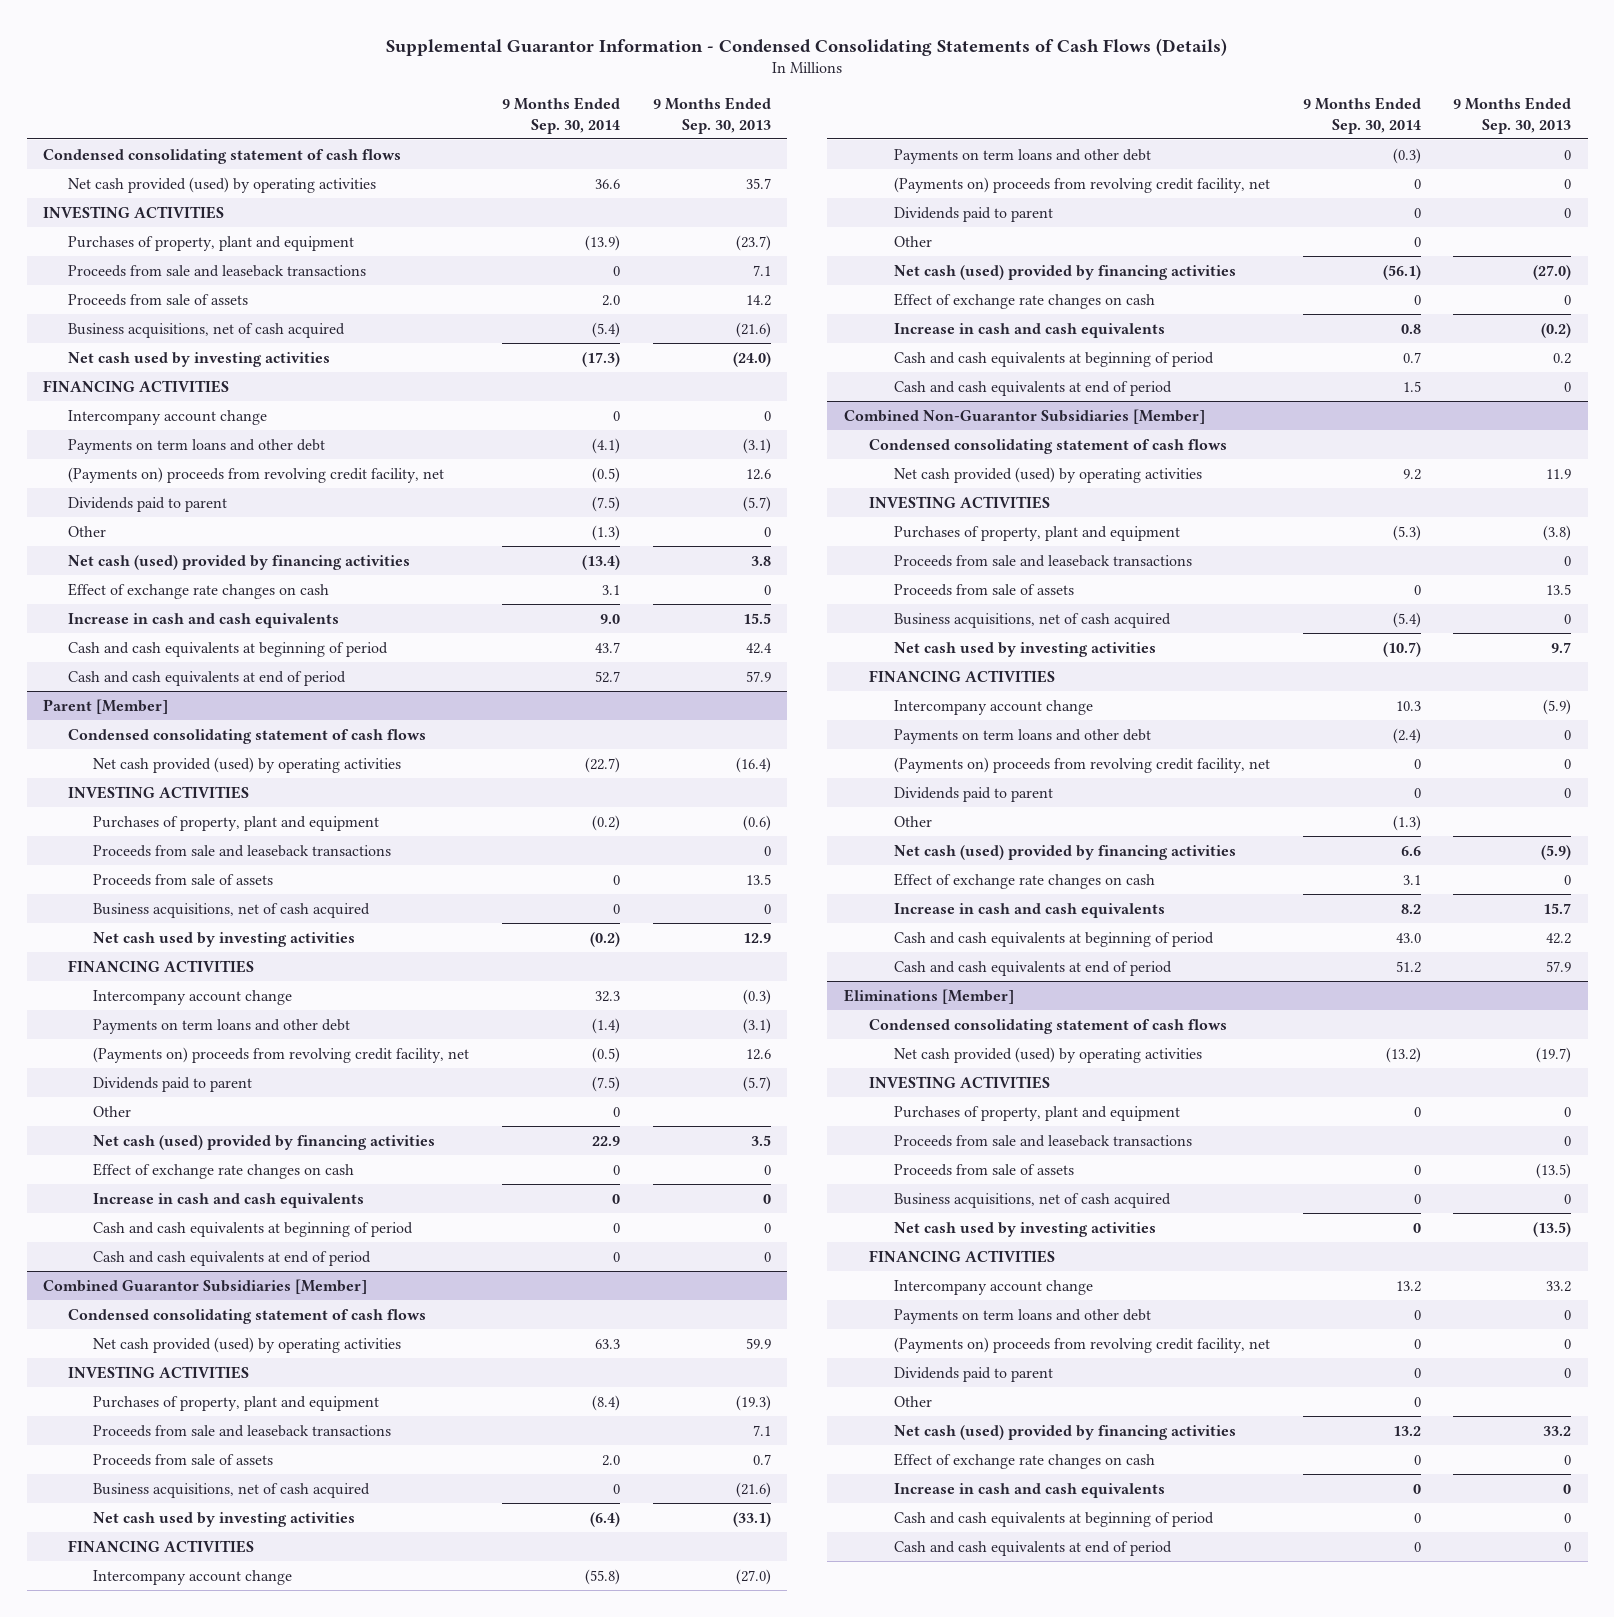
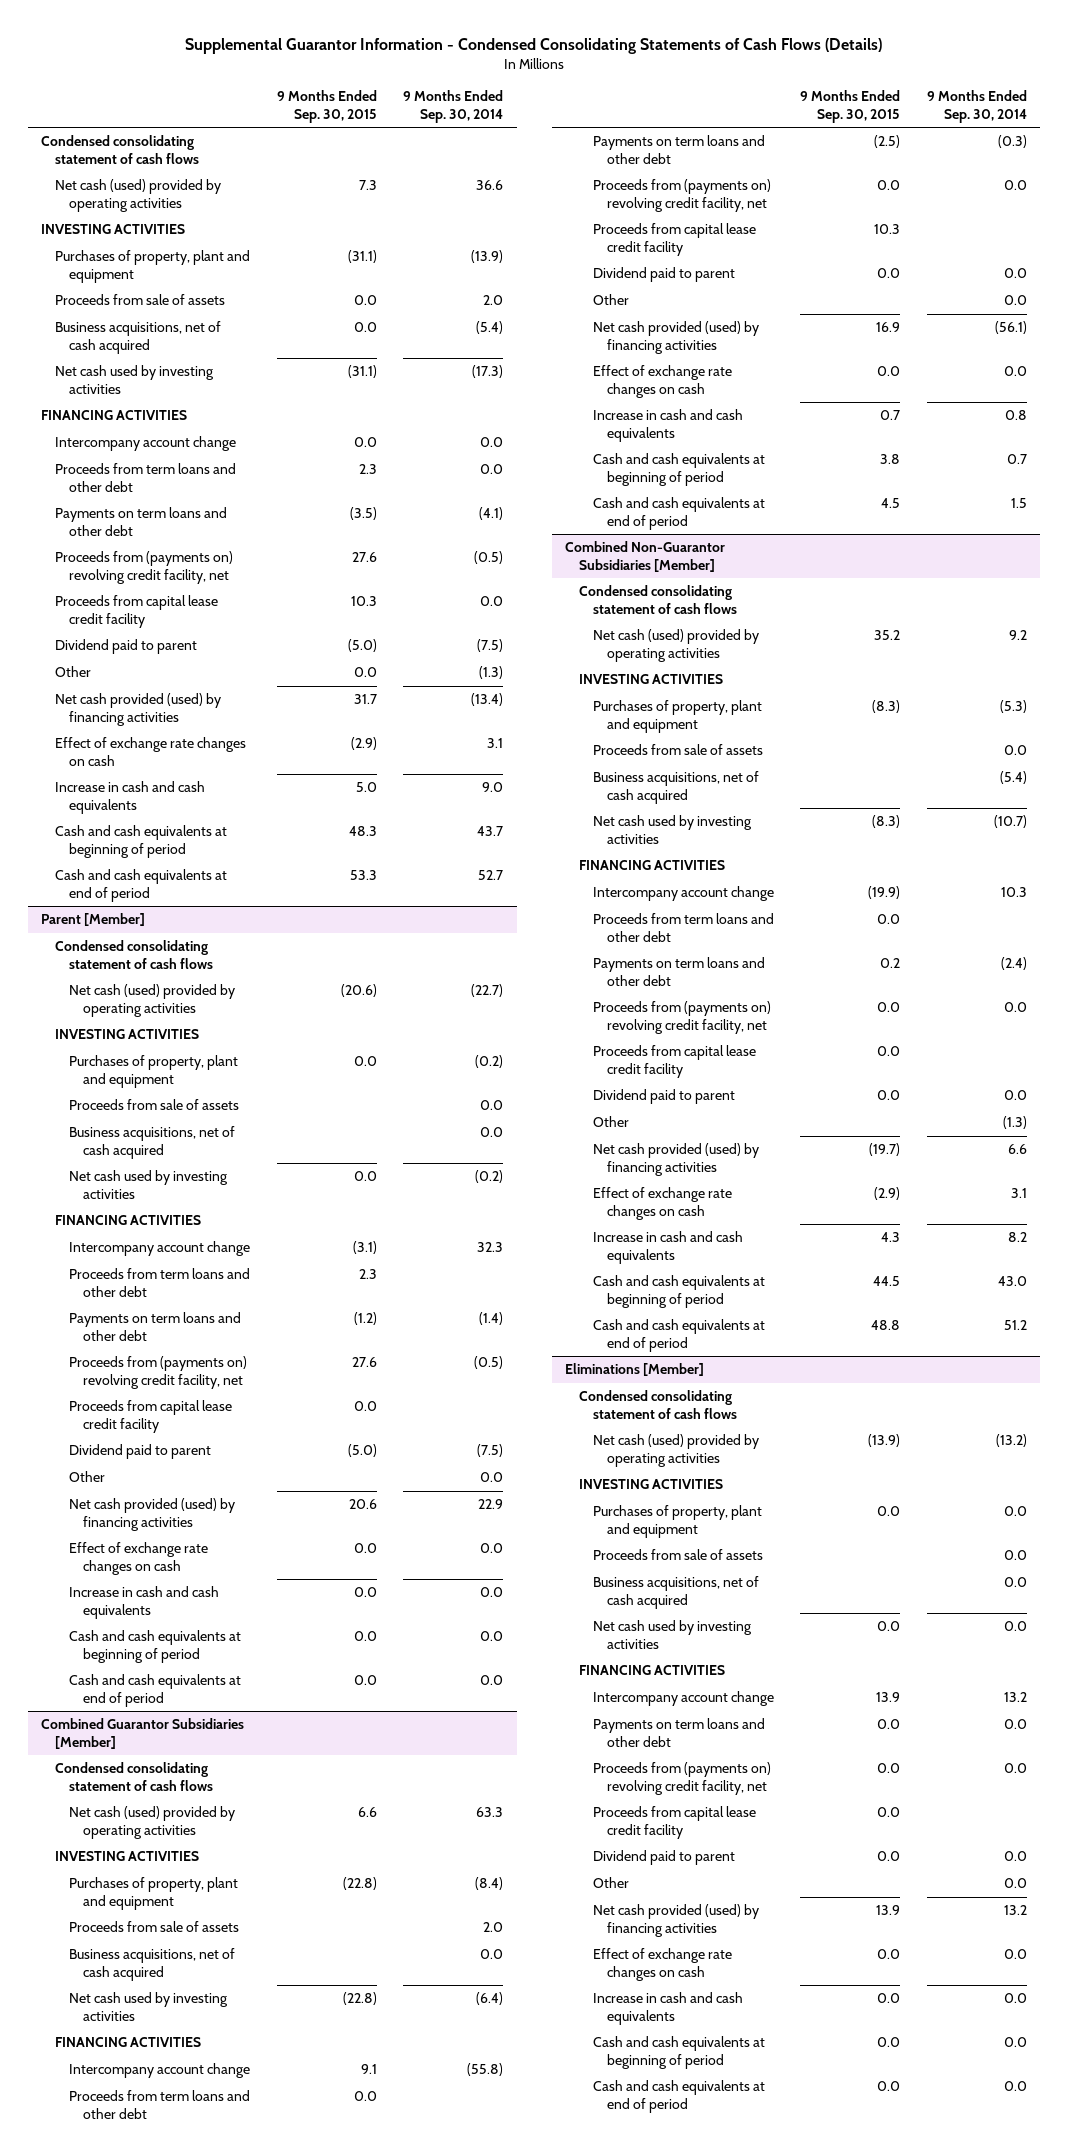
- | 9 Months Ended Sep. 30, 2014 | 9 Months Ended Sep. 30, 2013
+ | 9 Months Ended Sep. 30, 2015 | 9 Months Ended Sep. 30, 2014
- Net cash provided (used) by operating activities | 36.6 | 35.7
+ Net cash (used) provided by operating activities | 7.3 | 36.6
- Proceeds from sale and leaseback transactions | 0 | 7.1
- Intercompany account change | 0 | 0
+ Intercompany account change | 0.0 | 0.0
+ Proceeds from term loans and other debt | 2.3 | 0.0
- (Payments on) proceeds from revolving credit facility, net | (0.5) | 12.6
- Dividends paid to parent | (7.5) | (5.7)
+ Proceeds from (payments on) revolving credit facility, net | 27.6 | (0.5)
+ Proceeds from capital lease credit facility | 10.3 | 0.0
+ Dividend paid to parent | (5.0) | (7.5)
- Net cash (used) provided by financing activities | (13.4) | 3.8
+ Net cash provided (used) by financing activities | 31.7 | (13.4)
@ Parent [Member]
- Net cash provided (used) by operating activities | (22.7) | (16.4)
+ Net cash (used) provided by operating activities | (20.6) | (22.7)
- Proceeds from sale and leaseback transactions | | 0
- Proceeds from sale of assets | 0 | 13.5
- Business acquisitions, net of cash acquired | 0 | 0
+ Proceeds from sale of assets | | 0.0
+ Business acquisitions, net of cash acquired | | 0.0
+ Proceeds from term loans and other debt | 2.3 |
- (Payments on) proceeds from revolving credit facility, net | (0.5) | 12.6
- Dividends paid to parent | (7.5) | (5.7)
- Other | 0 |
- Net cash (used) provided by financing activities | 22.9 | 3.5
- Effect of exchange rate changes on cash | 0 | 0
- Increase in cash and cash equivalents | 0 | 0
- Cash and cash equivalents at beginning of period | 0 | 0
- Cash and cash equivalents at end of period | 0 | 0
+ Proceeds from (payments on) revolving credit facility, net | 27.6 | (0.5)
+ Proceeds from capital lease credit facility | 0.0 |
+ Dividend paid to parent | (5.0) | (7.5)
+ Other | | 0.0
+ Net cash provided (used) by financing activities | 20.6 | 22.9
+ Effect of exchange rate changes on cash | 0.0 | 0.0
+ Increase in cash and cash equivalents | 0.0 | 0.0
+ Cash and cash equivalents at beginning of period | 0.0 | 0.0
+ Cash and cash equivalents at end of period | 0.0 | 0.0
@ Combined Guarantor Subsidiaries [Member]
- Net cash provided (used) by operating activities | 63.3 | 59.9
+ Net cash (used) provided by operating activities | 6.6 | 63.3
- Proceeds from sale and leaseback transactions | | 7.1
- Business acquisitions, net of cash acquired | 0 | (21.6)
+ Business acquisitions, net of cash acquired | | 0.0
+ Proceeds from term loans and other debt | 0.0 |
- (Payments on) proceeds from revolving credit facility, net | 0 | 0
- Dividends paid to parent | 0 | 0
- Other | 0 |
- Net cash (used) provided by financing activities | (56.1) | (27.0)
- Effect of exchange rate changes on cash | 0 | 0
+ Proceeds from (payments on) revolving credit facility, net | 0.0 | 0.0
+ Proceeds from capital lease credit facility | 10.3 |
+ Dividend paid to parent | 0.0 | 0.0
+ Other | | 0.0
+ Net cash provided (used) by financing activities | 16.9 | (56.1)
+ Effect of exchange rate changes on cash | 0.0 | 0.0
@ Combined Non-Guarantor Subsidiaries [Member]
- Net cash provided (used) by operating activities | 9.2 | 11.9
+ Net cash (used) provided by operating activities | 35.2 | 9.2
- Proceeds from sale and leaseback transactions | | 0
- Proceeds from sale of assets | 0 | 13.5
+ Proceeds from sale of assets | | 0.0
+ Proceeds from term loans and other debt | 0.0 |
- (Payments on) proceeds from revolving credit facility, net | 0 | 0
- Dividends paid to parent | 0 | 0
+ Proceeds from (payments on) revolving credit facility, net | 0.0 | 0.0
+ Proceeds from capital lease credit facility | 0.0 |
+ Dividend paid to parent | 0.0 | 0.0
- Net cash (used) provided by financing activities | 6.6 | (5.9)
+ Net cash provided (used) by financing activities | (19.7) | 6.6
@ Eliminations [Member]
- Net cash provided (used) by operating activities | (13.2) | (19.7)
+ Net cash (used) provided by operating activities | (13.9) | (13.2)
- Purchases of property, plant and equipment | 0 | 0
- Proceeds from sale and leaseback transactions | | 0
- Proceeds from sale of assets | 0 | (13.5)
- Business acquisitions, net of cash acquired | 0 | 0
- Net cash used by investing activities | 0 | (13.5)
+ Purchases of property, plant and equipment | 0.0 | 0.0
+ Proceeds from sale of assets | | 0.0
+ Business acquisitions, net of cash acquired | | 0.0
+ Net cash used by investing activities | 0.0 | 0.0
- Payments on term loans and other debt | 0 | 0
- (Payments on) proceeds from revolving credit facility, net | 0 | 0
- Dividends paid to parent | 0 | 0
- Other | 0 |
- Net cash (used) provided by financing activities | 13.2 | 33.2
- Effect of exchange rate changes on cash | 0 | 0
- Increase in cash and cash equivalents | 0 | 0
- Cash and cash equivalents at beginning of period | 0 | 0
- Cash and cash equivalents at end of period | 0 | 0
+ Payments on term loans and other debt | 0.0 | 0.0
+ Proceeds from (payments on) revolving credit facility, net | 0.0 | 0.0
+ Proceeds from capital lease credit facility | 0.0 |
+ Dividend paid to parent | 0.0 | 0.0
+ Other | | 0.0
+ Net cash provided (used) by financing activities | 13.9 | 13.2
+ Effect of exchange rate changes on cash | 0.0 | 0.0
+ Increase in cash and cash equivalents | 0.0 | 0.0
+ Cash and cash equivalents at beginning of period | 0.0 | 0.0
+ Cash and cash equivalents at end of period | 0.0 | 0.0

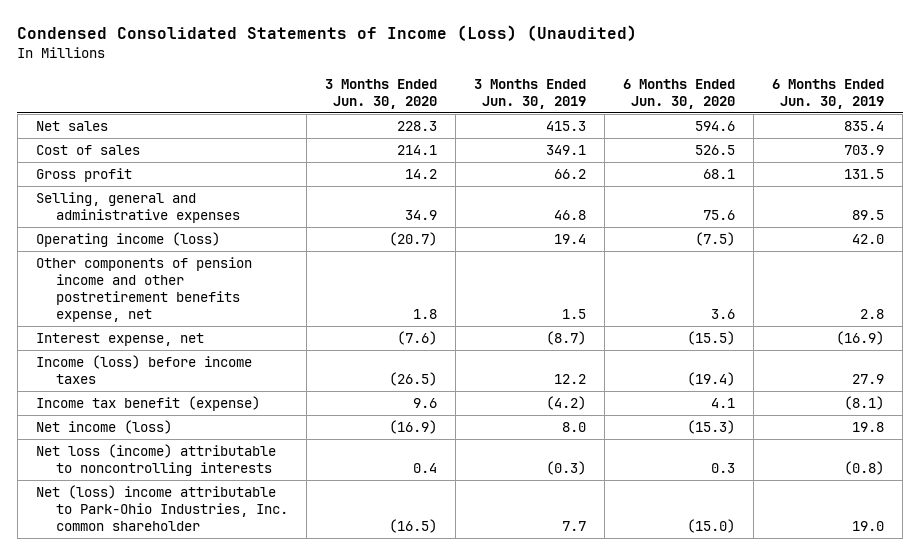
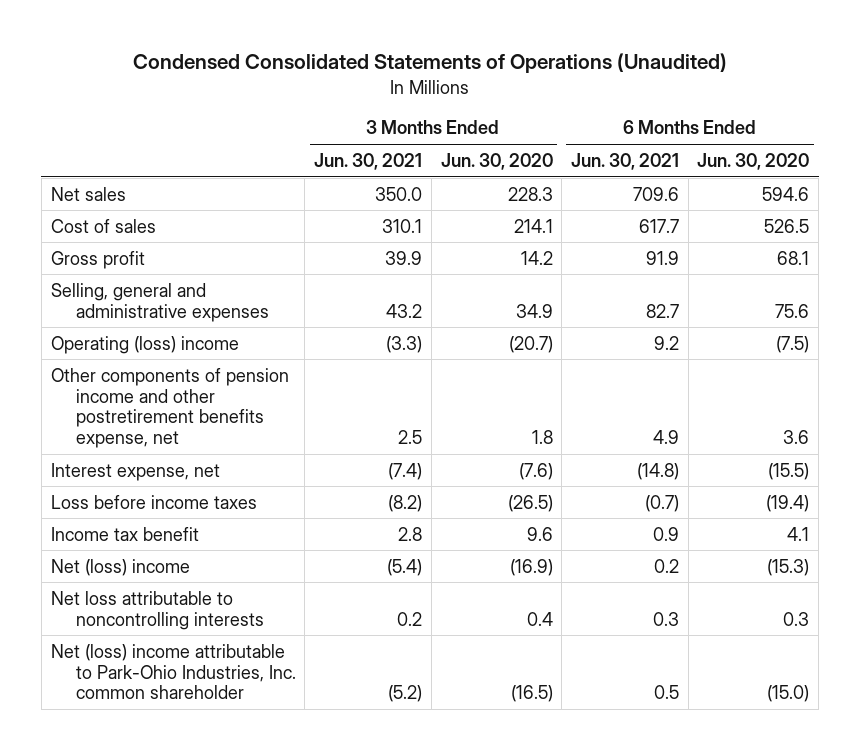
- Condensed Consolidated Statements of Income (Loss) (Unaudited)
+ Condensed Consolidated Statements of Operations (Unaudited)
- | 3 Months Ended Jun. 30, 2020 | 3 Months Ended Jun. 30, 2019 | 6 Months Ended Jun. 30, 2020 | 6 Months Ended Jun. 30, 2019
+ | 3 Months Ended Jun. 30, 2021 | 3 Months Ended Jun. 30, 2020 | 6 Months Ended Jun. 30, 2021 | 6 Months Ended Jun. 30, 2020
- Operating income (loss) | (20.7) | 19.4 | (7.5) | 42.0
+ Operating (loss) income | (3.3) | (20.7) | 9.2 | (7.5)
- Income (loss) before income taxes | (26.5) | 12.2 | (19.4) | 27.9
- Income tax benefit (expense) | 9.6 | (4.2) | 4.1 | (8.1)
- Net income (loss) | (16.9) | 8.0 | (15.3) | 19.8
- Net loss (income) attributable to noncontrolling interests | 0.4 | (0.3) | 0.3 | (0.8)
+ Loss before income taxes | (8.2) | (26.5) | (0.7) | (19.4)
+ Income tax benefit | 2.8 | 9.6 | 0.9 | 4.1
+ Net (loss) income | (5.4) | (16.9) | 0.2 | (15.3)
+ Net loss attributable to noncontrolling interests | 0.2 | 0.4 | 0.3 | 0.3

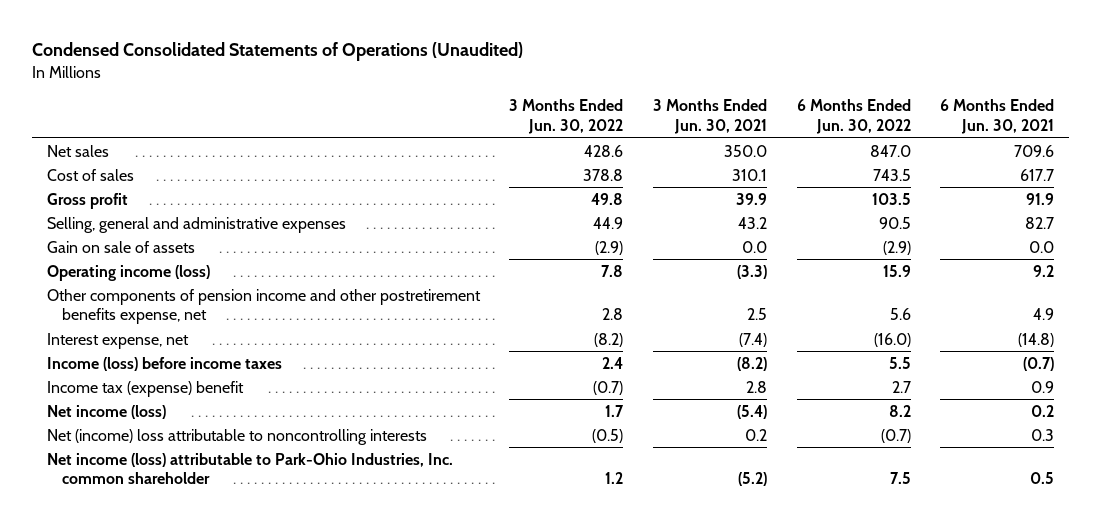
- | 3 Months Ended Jun. 30, 2021 | 3 Months Ended Jun. 30, 2020 | 6 Months Ended Jun. 30, 2021 | 6 Months Ended Jun. 30, 2020
+ | 3 Months Ended Jun. 30, 2022 | 3 Months Ended Jun. 30, 2021 | 6 Months Ended Jun. 30, 2022 | 6 Months Ended Jun. 30, 2021
- Operating (loss) income | (3.3) | (20.7) | 9.2 | (7.5)
+ Gain on sale of assets | (2.9) | 0.0 | (2.9) | 0.0
+ Operating income (loss) | 7.8 | (3.3) | 15.9 | 9.2
- Loss before income taxes | (8.2) | (26.5) | (0.7) | (19.4)
- Income tax benefit | 2.8 | 9.6 | 0.9 | 4.1
- Net (loss) income | (5.4) | (16.9) | 0.2 | (15.3)
- Net loss attributable to noncontrolling interests | 0.2 | 0.4 | 0.3 | 0.3
- Net (loss) income attributable to Park-Ohio Industries, Inc. common shareholder | (5.2) | (16.5) | 0.5 | (15.0)
+ Income (loss) before income taxes | 2.4 | (8.2) | 5.5 | (0.7)
+ Income tax (expense) benefit | (0.7) | 2.8 | 2.7 | 0.9
+ Net income (loss) | 1.7 | (5.4) | 8.2 | 0.2
+ Net (income) loss attributable to noncontrolling interests | (0.5) | 0.2 | (0.7) | 0.3
+ Net income (loss) attributable to Park-Ohio Industries, Inc. common shareholder | 1.2 | (5.2) | 7.5 | 0.5

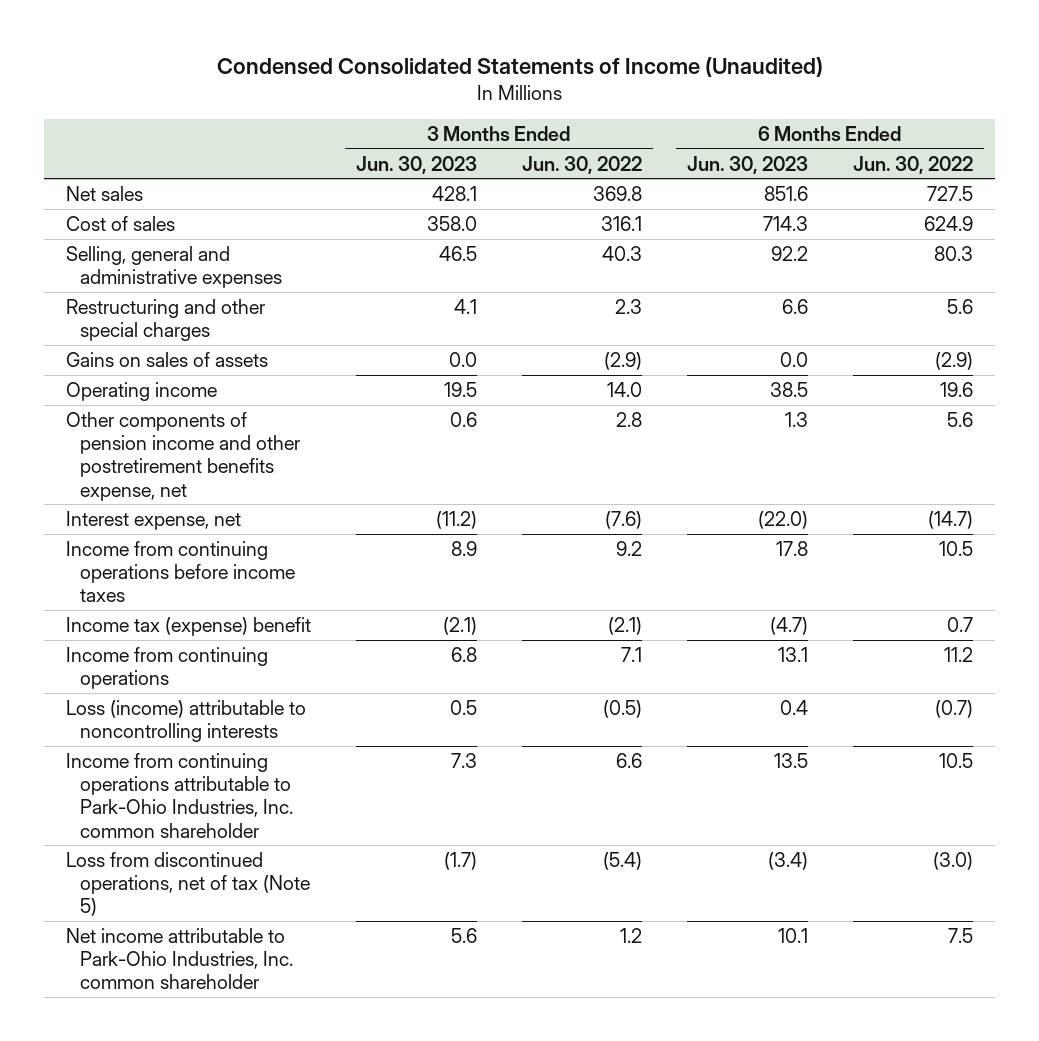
- Condensed Consolidated Statements of Operations (Unaudited)
+ Condensed Consolidated Statements of Income (Unaudited)
- | 3 Months Ended Jun. 30, 2022 | 3 Months Ended Jun. 30, 2021 | 6 Months Ended Jun. 30, 2022 | 6 Months Ended Jun. 30, 2021
+ | 3 Months Ended Jun. 30, 2023 | 3 Months Ended Jun. 30, 2022 | 6 Months Ended Jun. 30, 2023 | 6 Months Ended Jun. 30, 2022
- Net sales | 428.6 | 350.0 | 847.0 | 709.6
- Cost of sales | 378.8 | 310.1 | 743.5 | 617.7
- Gross profit | 49.8 | 39.9 | 103.5 | 91.9
- Selling, general and administrative expenses | 44.9 | 43.2 | 90.5 | 82.7
- Gain on sale of assets | (2.9) | 0.0 | (2.9) | 0.0
- Operating income (loss) | 7.8 | (3.3) | 15.9 | 9.2
+ Net sales | 428.1 | 369.8 | 851.6 | 727.5
+ Cost of sales | 358.0 | 316.1 | 714.3 | 624.9
+ Selling, general and administrative expenses | 46.5 | 40.3 | 92.2 | 80.3
+ Restructuring and other special charges | 4.1 | 2.3 | 6.6 | 5.6
+ Gains on sales of assets | 0.0 | (2.9) | 0.0 | (2.9)
+ Operating income | 19.5 | 14.0 | 38.5 | 19.6
- Interest expense, net | (8.2) | (7.4) | (16.0) | (14.8)
- Income (loss) before income taxes | 2.4 | (8.2) | 5.5 | (0.7)
- Income tax (expense) benefit | (0.7) | 2.8 | 2.7 | 0.9
- Net income (loss) | 1.7 | (5.4) | 8.2 | 0.2
- Net (income) loss attributable to noncontrolling interests | (0.5) | 0.2 | (0.7) | 0.3
- Net income (loss) attributable to Park-Ohio Industries, Inc. common shareholder | 1.2 | (5.2) | 7.5 | 0.5
+ Interest expense, net | (11.2) | (7.6) | (22.0) | (14.7)
+ Income from continuing operations before income taxes | 8.9 | 9.2 | 17.8 | 10.5
+ Income tax (expense) benefit | (2.1) | (2.1) | (4.7) | 0.7
+ Income from continuing operations | 6.8 | 7.1 | 13.1 | 11.2
+ Loss (income) attributable to noncontrolling interests | 0.5 | (0.5) | 0.4 | (0.7)
+ Income from continuing operations attributable to Park-Ohio Industries, Inc. common shareholder | 7.3 | 6.6 | 13.5 | 10.5
+ Loss from discontinued operations, net of tax (Note 5) | (1.7) | (5.4) | (3.4) | (3.0)
+ Net income attributable to Park-Ohio Industries, Inc. common shareholder | 5.6 | 1.2 | 10.1 | 7.5

